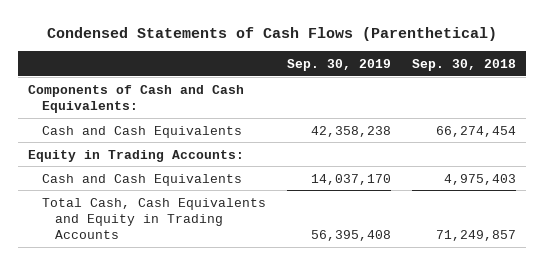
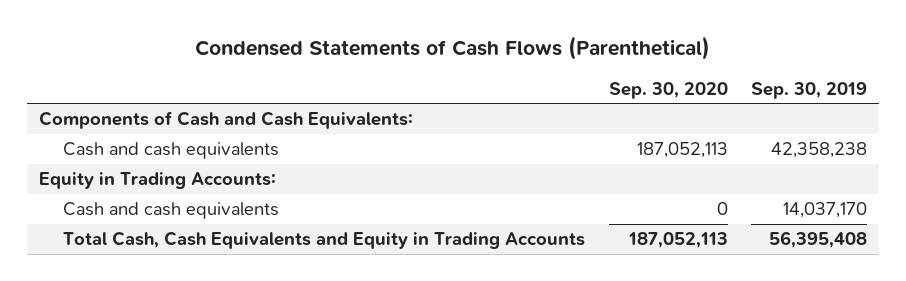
- | Sep. 30, 2019 | Sep. 30, 2018
+ | Sep. 30, 2020 | Sep. 30, 2019
- Cash and Cash Equivalents | 42,358,238 | 66,274,454
+ Cash and cash equivalents | 187,052,113 | 42,358,238
- Cash and Cash Equivalents | 14,037,170 | 4,975,403
+ Cash and cash equivalents | 0 | 14,037,170

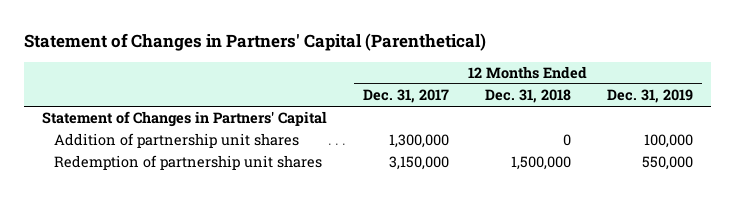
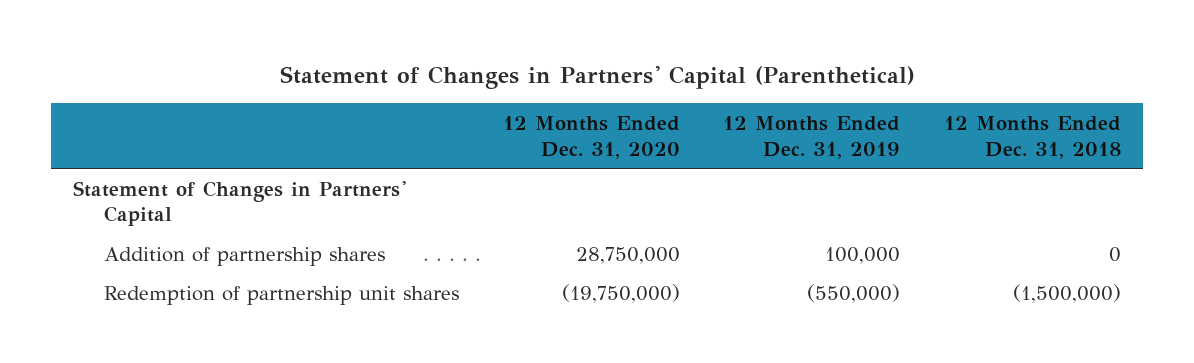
- | 12 Months Ended Dec. 31, 2017 | 12 Months Ended Dec. 31, 2018 | 12 Months Ended Dec. 31, 2019
+ | 12 Months Ended Dec. 31, 2020 | 12 Months Ended Dec. 31, 2019 | 12 Months Ended Dec. 31, 2018
- Addition of partnership unit shares | 1,300,000 | 0 | 100,000
- Redemption of partnership unit shares | 3,150,000 | 1,500,000 | 550,000
+ Addition of partnership shares | 28,750,000 | 100,000 | 0
+ Redemption of partnership unit shares | (19,750,000) | (550,000) | (1,500,000)

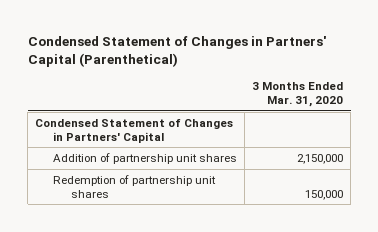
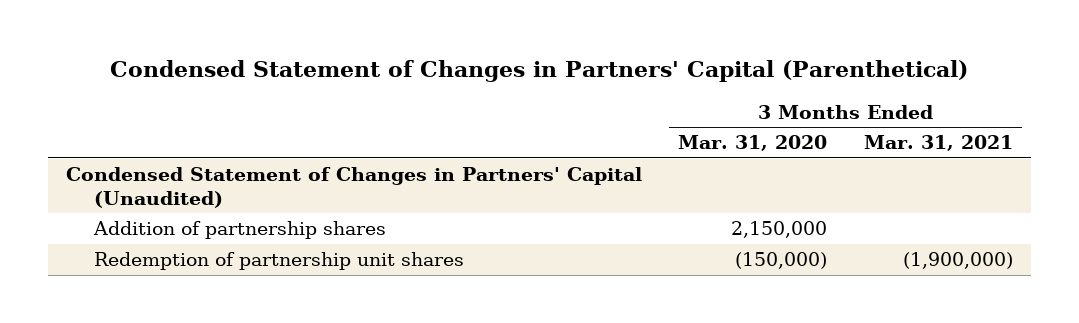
- | 3 Months Ended Mar. 31, 2020
+ | 3 Months Ended Mar. 31, 2020 | 3 Months Ended Mar. 31, 2021
- Condensed Statement of Changes in Partners' Capital
- Addition of partnership unit shares | 2,150,000
- Redemption of partnership unit shares | 150,000
+ Condensed Statement of Changes in Partners' Capital (Unaudited)
+ Addition of partnership shares | 2,150,000 |
+ Redemption of partnership unit shares | (150,000) | (1,900,000)

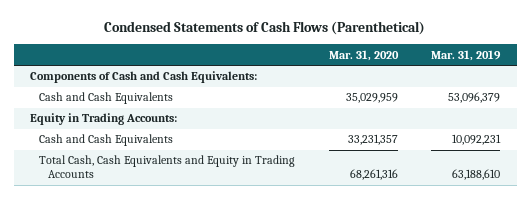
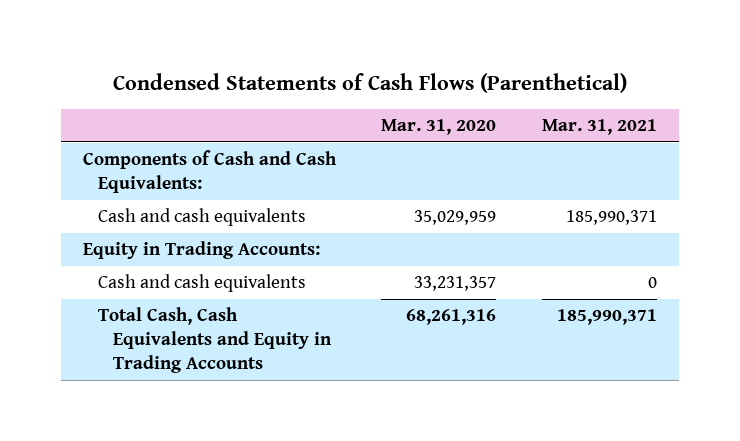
- | Mar. 31, 2020 | Mar. 31, 2019
+ | Mar. 31, 2020 | Mar. 31, 2021
- Cash and Cash Equivalents | 35,029,959 | 53,096,379
+ Cash and cash equivalents | 35,029,959 | 185,990,371
- Cash and Cash Equivalents | 33,231,357 | 10,092,231
+ Cash and cash equivalents | 33,231,357 | 0

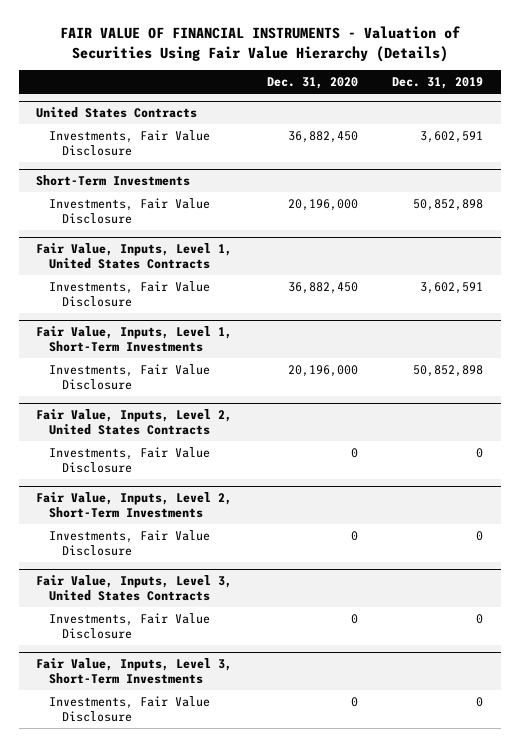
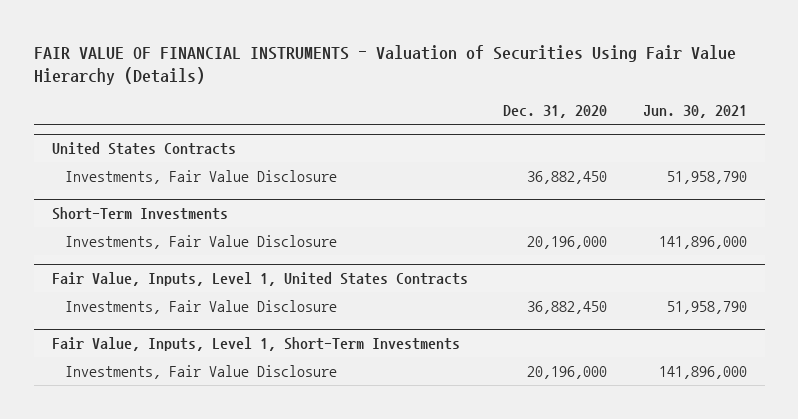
- | Dec. 31, 2020 | Dec. 31, 2019
+ | Dec. 31, 2020 | Jun. 30, 2021
- Fair Value, Inputs, Level 2, United States Contracts
- Investments, Fair Value Disclosure | 0 | 0
- Fair Value, Inputs, Level 2, Short-Term Investments
- Investments, Fair Value Disclosure | 0 | 0
- Fair Value, Inputs, Level 3, United States Contracts
- Investments, Fair Value Disclosure | 0 | 0
- Fair Value, Inputs, Level 3, Short-Term Investments
- Investments, Fair Value Disclosure | 0 | 0

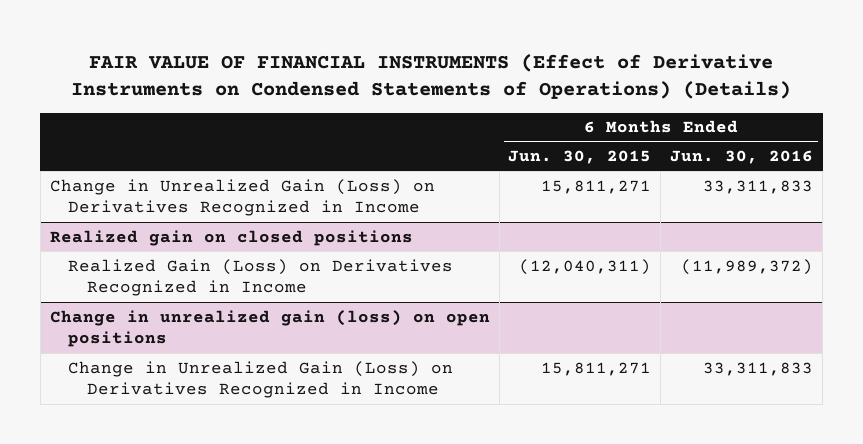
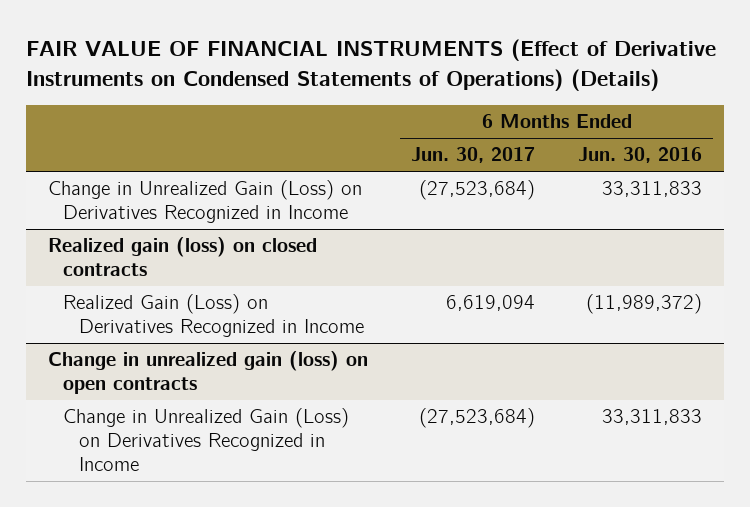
- | 6 Months Ended Jun. 30, 2015 | 6 Months Ended Jun. 30, 2016
+ | 6 Months Ended Jun. 30, 2017 | 6 Months Ended Jun. 30, 2016
- Realized gain on closed positions
+ Realized gain (loss) on closed contracts
- Change in unrealized gain (loss) on open positions
+ Change in unrealized gain (loss) on open contracts

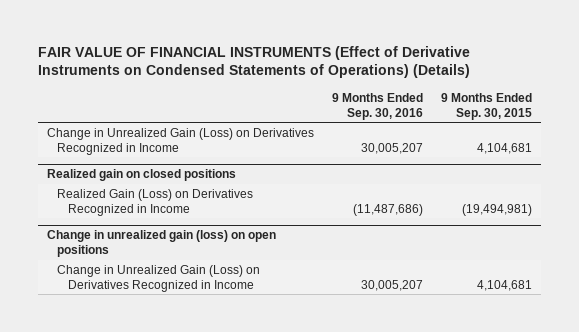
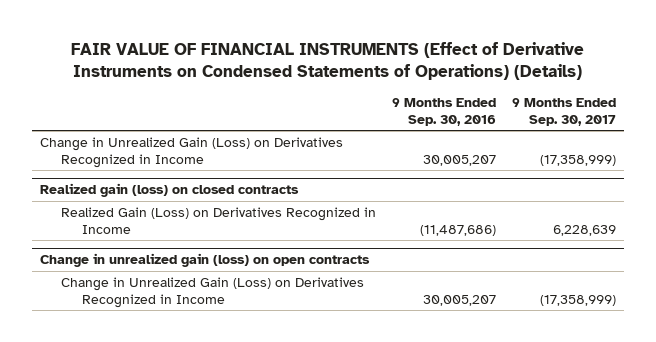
- | 9 Months Ended Sep. 30, 2016 | 9 Months Ended Sep. 30, 2015
+ | 9 Months Ended Sep. 30, 2016 | 9 Months Ended Sep. 30, 2017
- Realized gain on closed positions
+ Realized gain (loss) on closed contracts
- Change in unrealized gain (loss) on open positions
+ Change in unrealized gain (loss) on open contracts

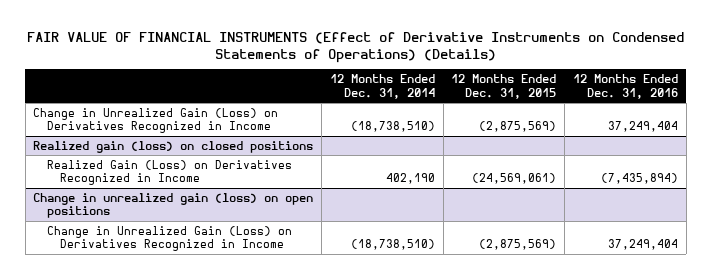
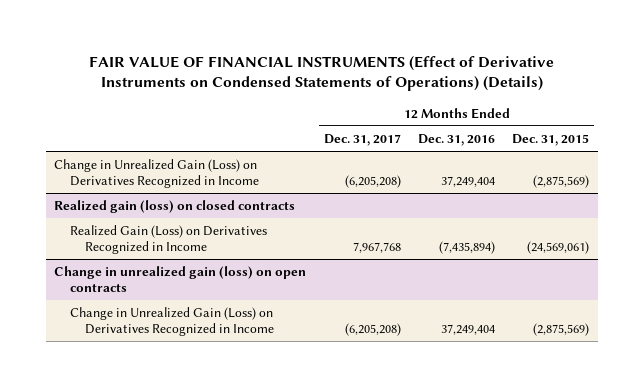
- | 12 Months Ended Dec. 31, 2014 | 12 Months Ended Dec. 31, 2015 | 12 Months Ended Dec. 31, 2016
+ | 12 Months Ended Dec. 31, 2017 | 12 Months Ended Dec. 31, 2016 | 12 Months Ended Dec. 31, 2015
- Realized gain (loss) on closed positions
+ Realized gain (loss) on closed contracts
- Change in unrealized gain (loss) on open positions
+ Change in unrealized gain (loss) on open contracts

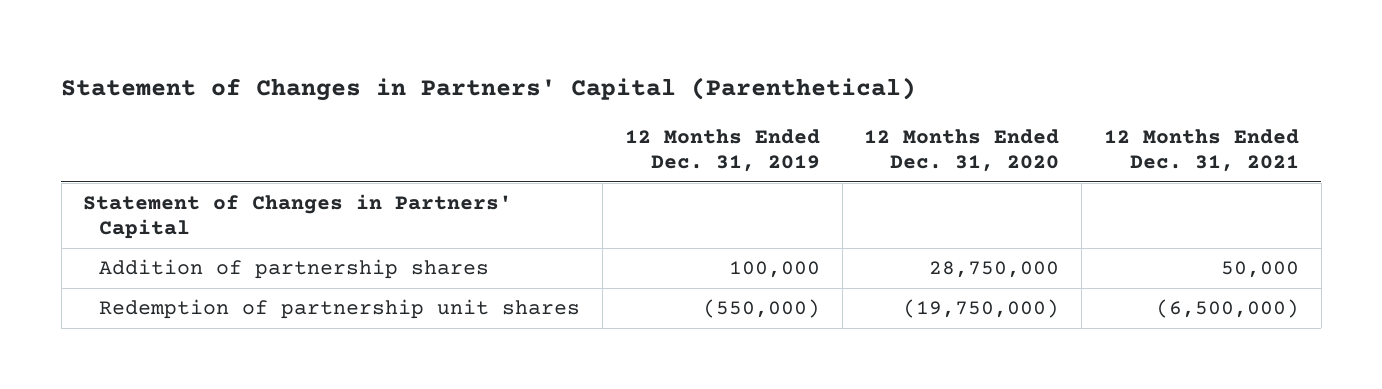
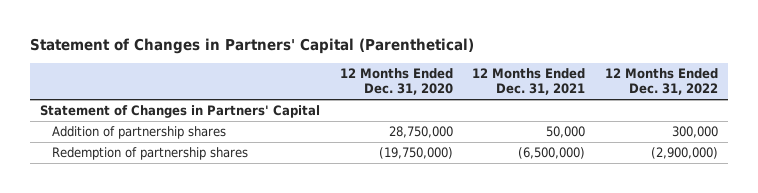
- | 12 Months Ended Dec. 31, 2019 | 12 Months Ended Dec. 31, 2020 | 12 Months Ended Dec. 31, 2021
+ | 12 Months Ended Dec. 31, 2020 | 12 Months Ended Dec. 31, 2021 | 12 Months Ended Dec. 31, 2022
- Redemption of partnership unit shares | (550,000) | (19,750,000) | (6,500,000)
+ Redemption of partnership shares | (19,750,000) | (6,500,000) | (2,900,000)

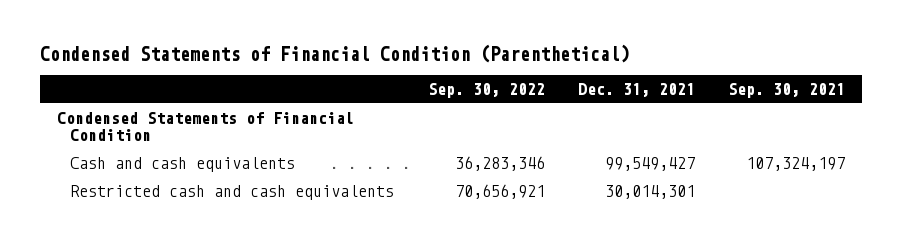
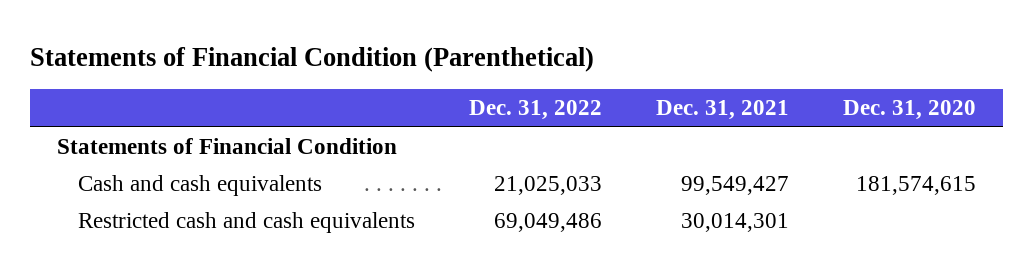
- Condensed Statements of Financial Condition (Parenthetical)
+ Statements of Financial Condition (Parenthetical)
- | Sep. 30, 2022 | Dec. 31, 2021 | Sep. 30, 2021
+ | Dec. 31, 2022 | Dec. 31, 2021 | Dec. 31, 2020
- Condensed Statements of Financial Condition
+ Statements of Financial Condition

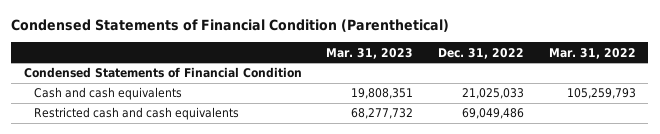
- Statements of Financial Condition (Parenthetical)
+ Condensed Statements of Financial Condition (Parenthetical)
- | Dec. 31, 2022 | Dec. 31, 2021 | Dec. 31, 2020
+ | Mar. 31, 2023 | Dec. 31, 2022 | Mar. 31, 2022
- Statements of Financial Condition
+ Condensed Statements of Financial Condition

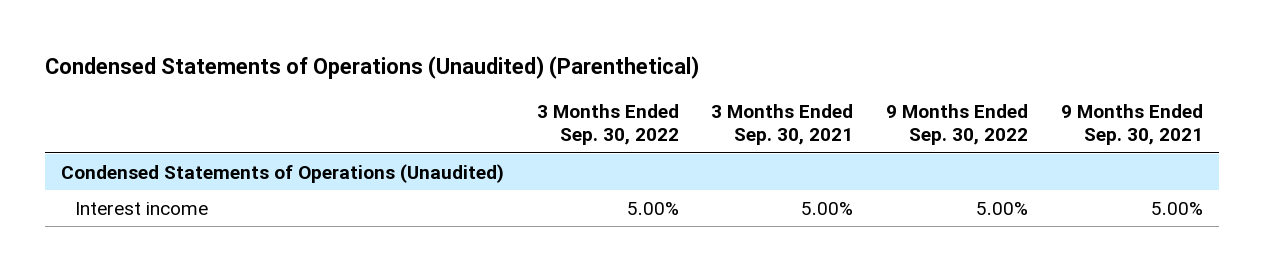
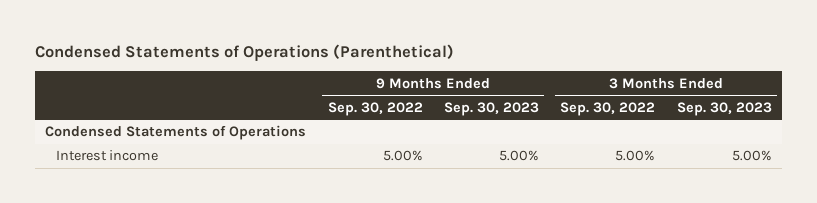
- Condensed Statements of Operations (Unaudited) (Parenthetical)
+ Condensed Statements of Operations (Parenthetical)
- | 3 Months Ended Sep. 30, 2022 | 3 Months Ended Sep. 30, 2021 | 9 Months Ended Sep. 30, 2022 | 9 Months Ended Sep. 30, 2021
+ | 9 Months Ended Sep. 30, 2022 | 9 Months Ended Sep. 30, 2023 | 3 Months Ended Sep. 30, 2022 | 3 Months Ended Sep. 30, 2023
- Condensed Statements of Operations (Unaudited)
+ Condensed Statements of Operations

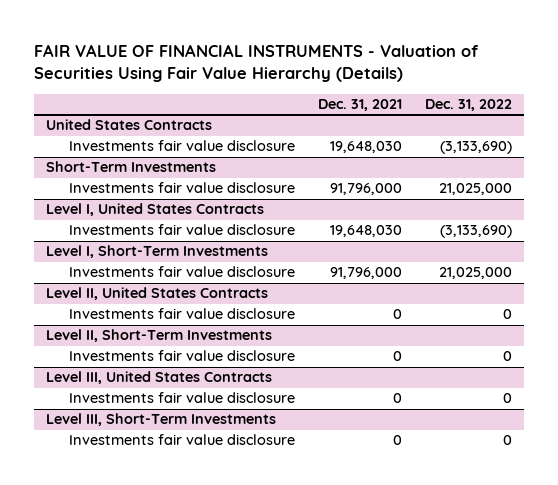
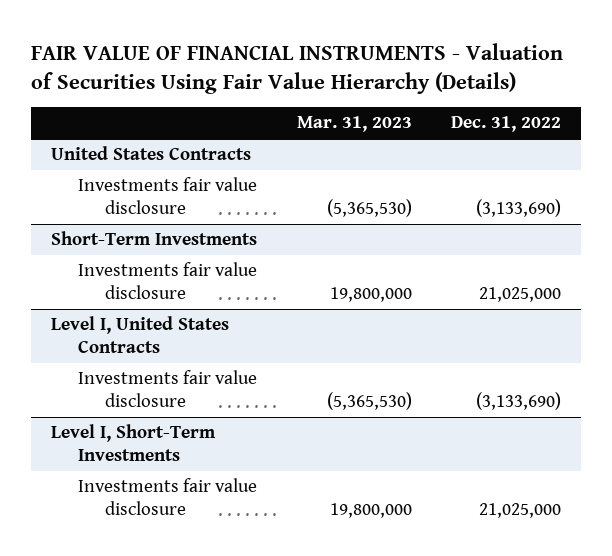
- | Dec. 31, 2021 | Dec. 31, 2022
+ | Mar. 31, 2023 | Dec. 31, 2022
- Level II, United States Contracts
- Investments fair value disclosure | 0 | 0
- Level II, Short-Term Investments
- Investments fair value disclosure | 0 | 0
- Level III, United States Contracts
- Investments fair value disclosure | 0 | 0
- Level III, Short-Term Investments
- Investments fair value disclosure | 0 | 0

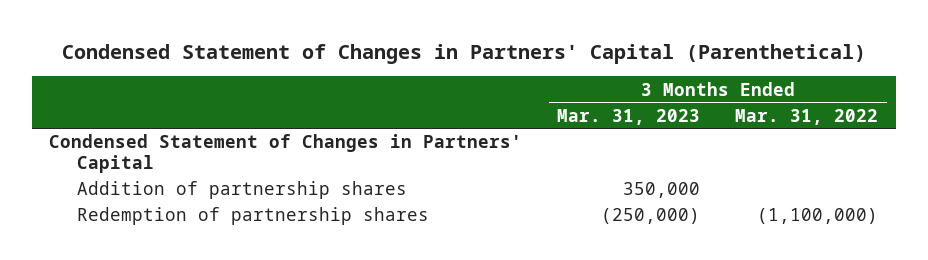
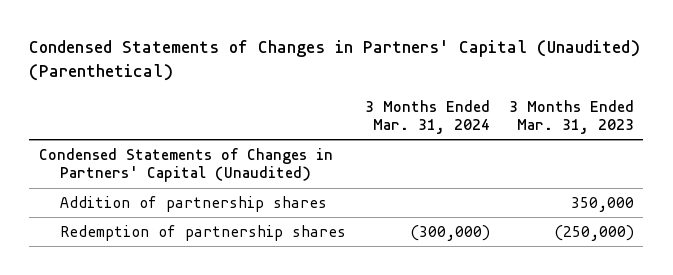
- Condensed Statement of Changes in Partners' Capital (Parenthetical)
+ Condensed Statements of Changes in Partners' Capital (Unaudited) (Parenthetical)
- | 3 Months Ended Mar. 31, 2023 | 3 Months Ended Mar. 31, 2022
+ | 3 Months Ended Mar. 31, 2024 | 3 Months Ended Mar. 31, 2023
- Condensed Statement of Changes in Partners' Capital
+ Condensed Statements of Changes in Partners' Capital (Unaudited)

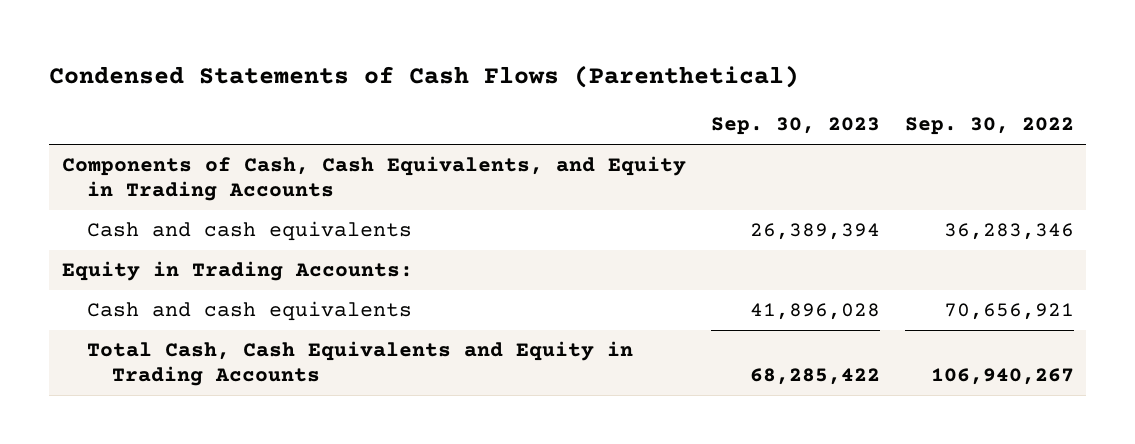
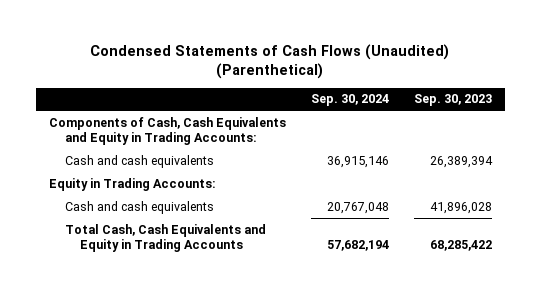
- Condensed Statements of Cash Flows (Parenthetical)
+ Condensed Statements of Cash Flows (Unaudited) (Parenthetical)
- | Sep. 30, 2023 | Sep. 30, 2022
+ | Sep. 30, 2024 | Sep. 30, 2023
- Components of Cash, Cash Equivalents, and Equity in Trading Accounts
+ Components of Cash, Cash Equivalents and Equity in Trading Accounts:

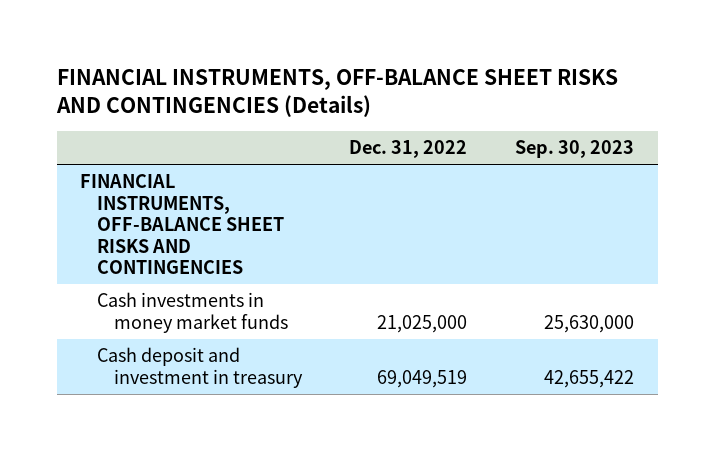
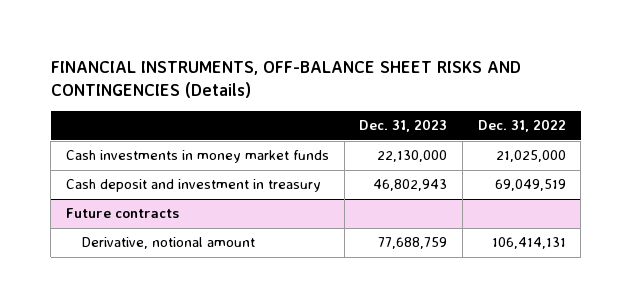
- | Dec. 31, 2022 | Sep. 30, 2023
+ | Dec. 31, 2023 | Dec. 31, 2022
- FINANCIAL INSTRUMENTS, OFF-BALANCE SHEET RISKS AND CONTINGENCIES
+ Future contracts
+ Derivative, notional amount | 77,688,759 | 106,414,131

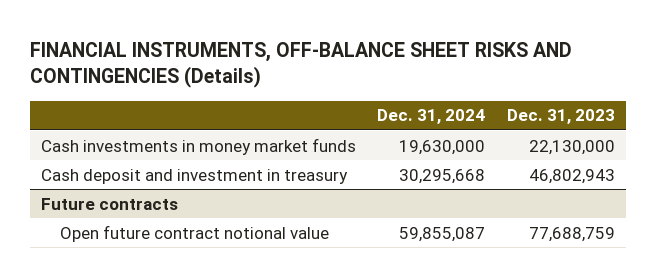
- | Dec. 31, 2023 | Dec. 31, 2022
+ | Dec. 31, 2024 | Dec. 31, 2023
@ Future contracts
- Derivative, notional amount | 77,688,759 | 106,414,131
+ Open future contract notional value | 59,855,087 | 77,688,759

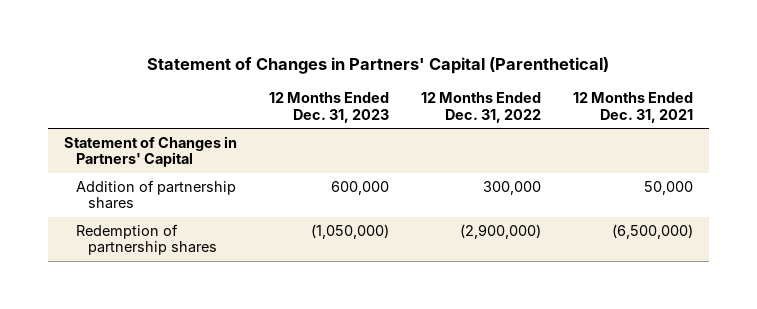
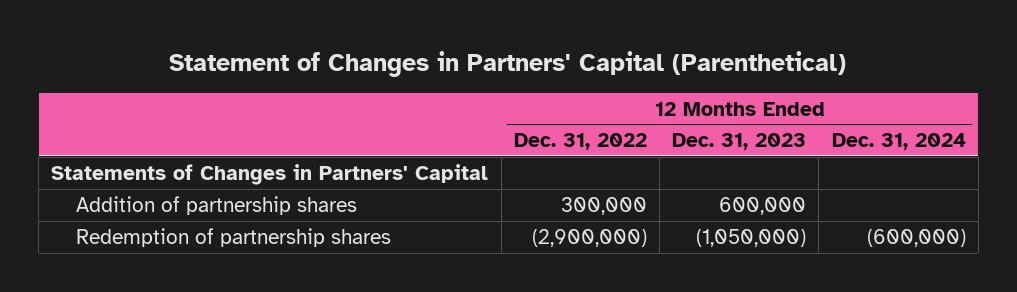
- | 12 Months Ended Dec. 31, 2023 | 12 Months Ended Dec. 31, 2022 | 12 Months Ended Dec. 31, 2021
+ | 12 Months Ended Dec. 31, 2022 | 12 Months Ended Dec. 31, 2023 | 12 Months Ended Dec. 31, 2024
- Statement of Changes in Partners' Capital
+ Statements of Changes in Partners' Capital

